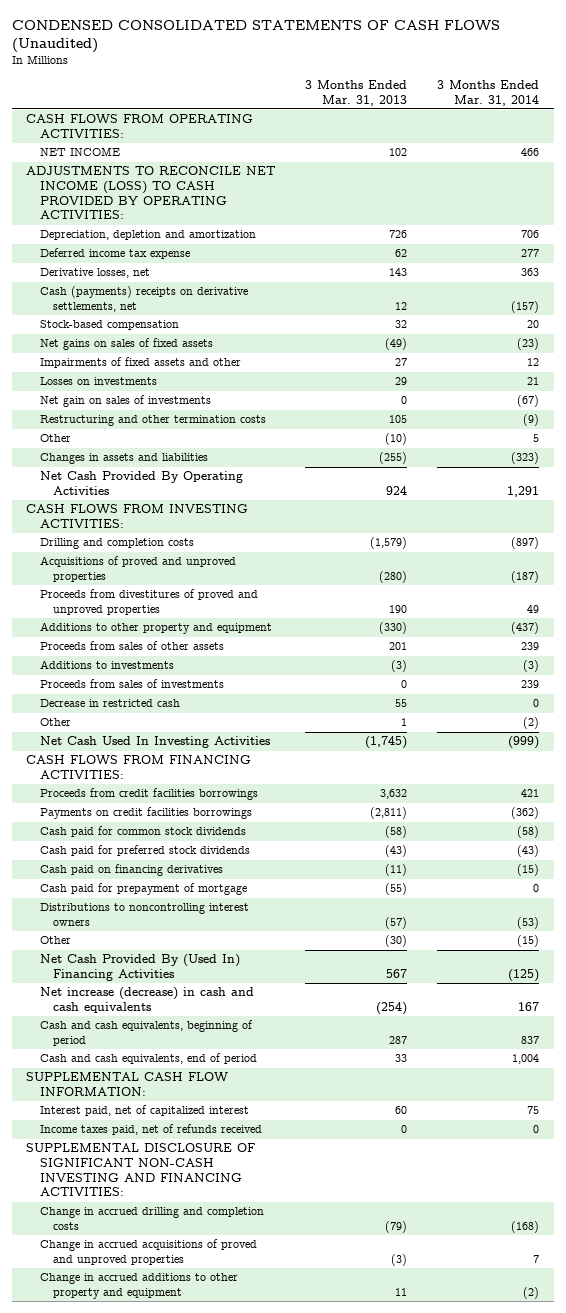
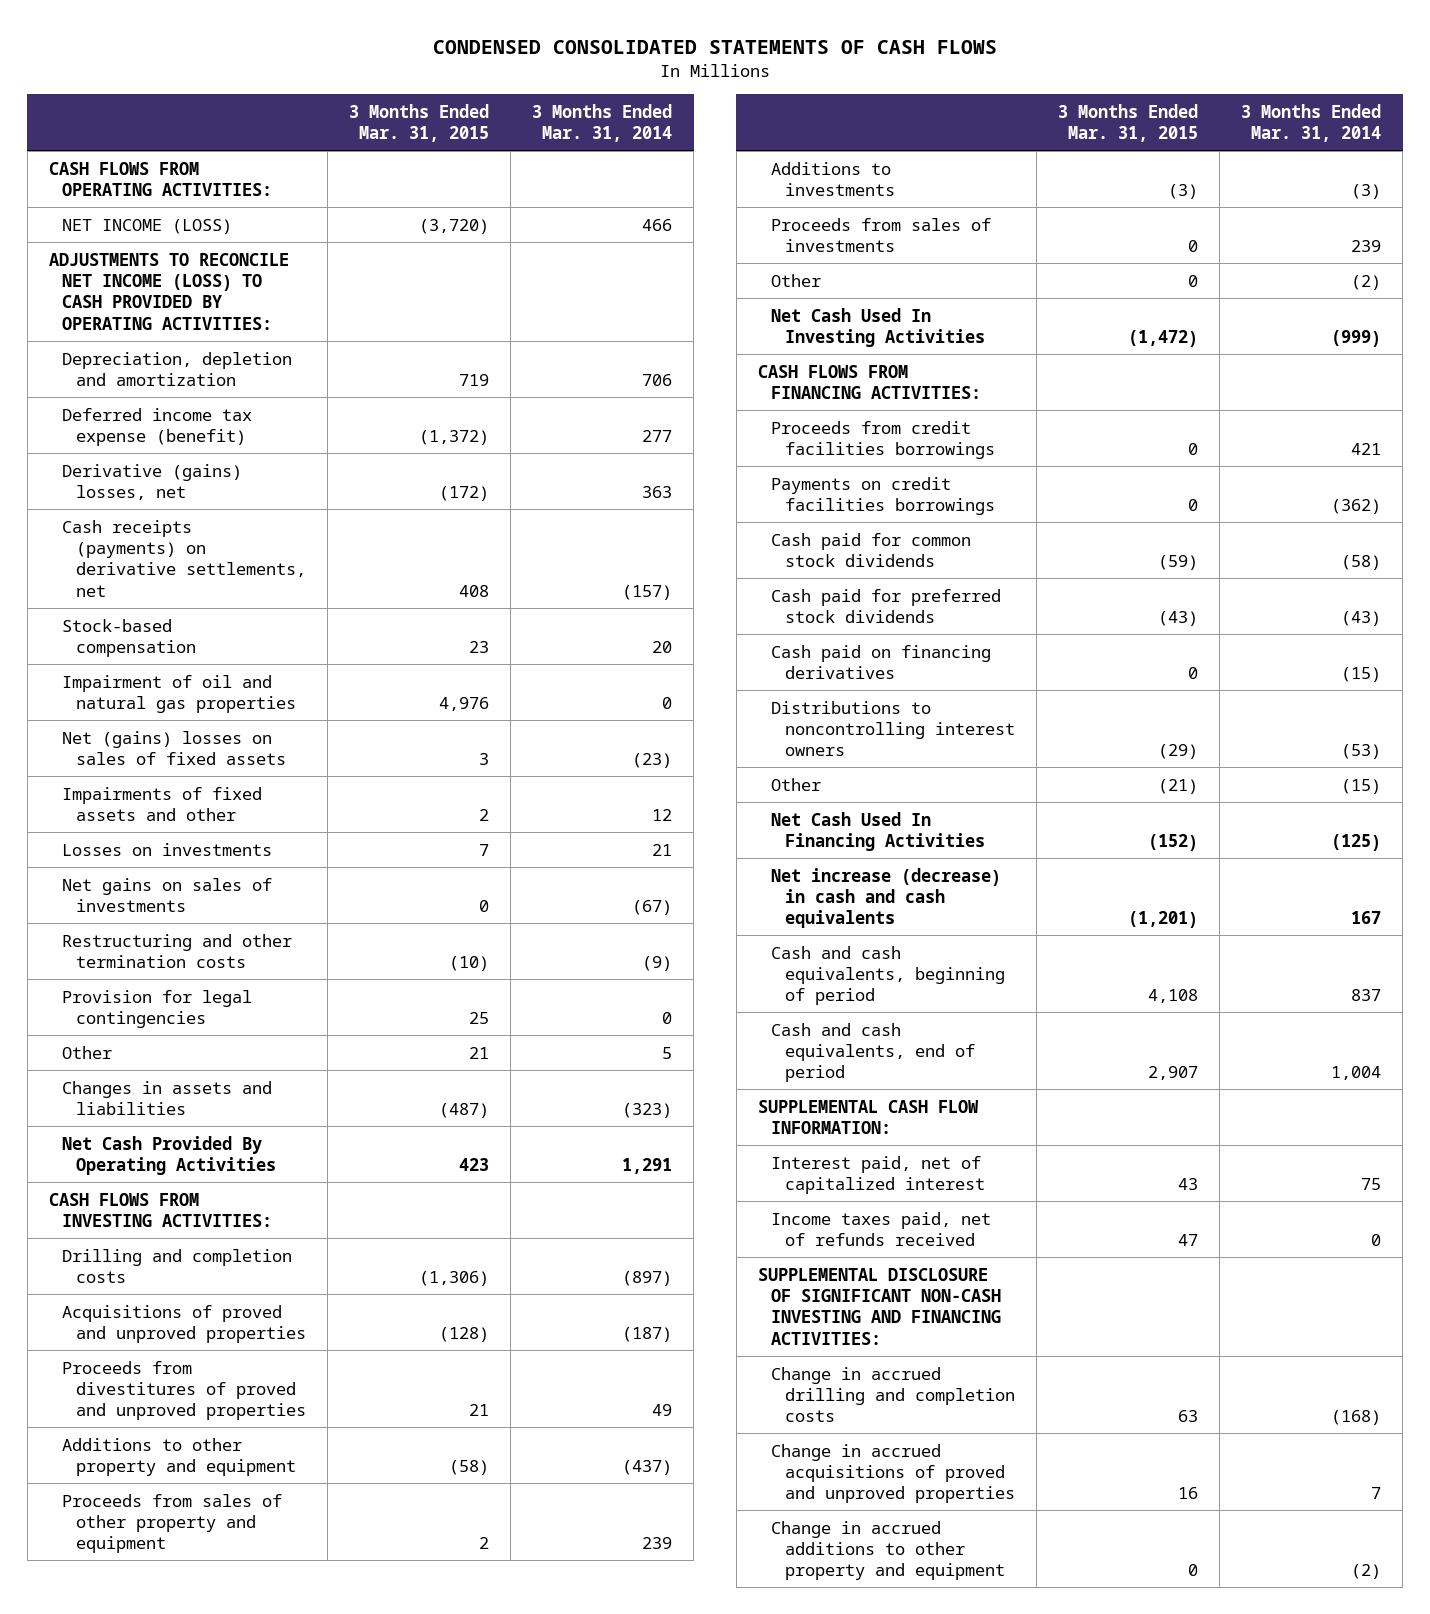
- CONDENSED CONSOLIDATED STATEMENTS OF CASH FLOWS (Unaudited)
+ CONDENSED CONSOLIDATED STATEMENTS OF CASH FLOWS
- | 3 Months Ended Mar. 31, 2013 | 3 Months Ended Mar. 31, 2014
+ | 3 Months Ended Mar. 31, 2015 | 3 Months Ended Mar. 31, 2014
- NET INCOME | 102 | 466
+ NET INCOME (LOSS) | (3,720) | 466
- Deferred income tax expense | 62 | 277
- Derivative losses, net | 143 | 363
- Cash (payments) receipts on derivative settlements, net | 12 | (157)
+ Deferred income tax expense (benefit) | (1,372) | 277
+ Derivative (gains) losses, net | (172) | 363
+ Cash receipts (payments) on derivative settlements, net | 408 | (157)
- Net gains on sales of fixed assets | (49) | (23)
+ Impairment of oil and natural gas properties | 4,976 | 0
+ Net (gains) losses on sales of fixed assets | 3 | (23)
- Net gain on sales of investments | 0 | (67)
+ Net gains on sales of investments | 0 | (67)
+ Provision for legal contingencies | 25 | 0
- Proceeds from sales of other assets | 201 | 239
+ Proceeds from sales of other property and equipment | 2 | 239
- Decrease in restricted cash | 55 | 0
- Cash paid for prepayment of mortgage | (55) | 0
- Net Cash Provided By (Used In) Financing Activities | 567 | (125)
+ Net Cash Used In Financing Activities | (152) | (125)

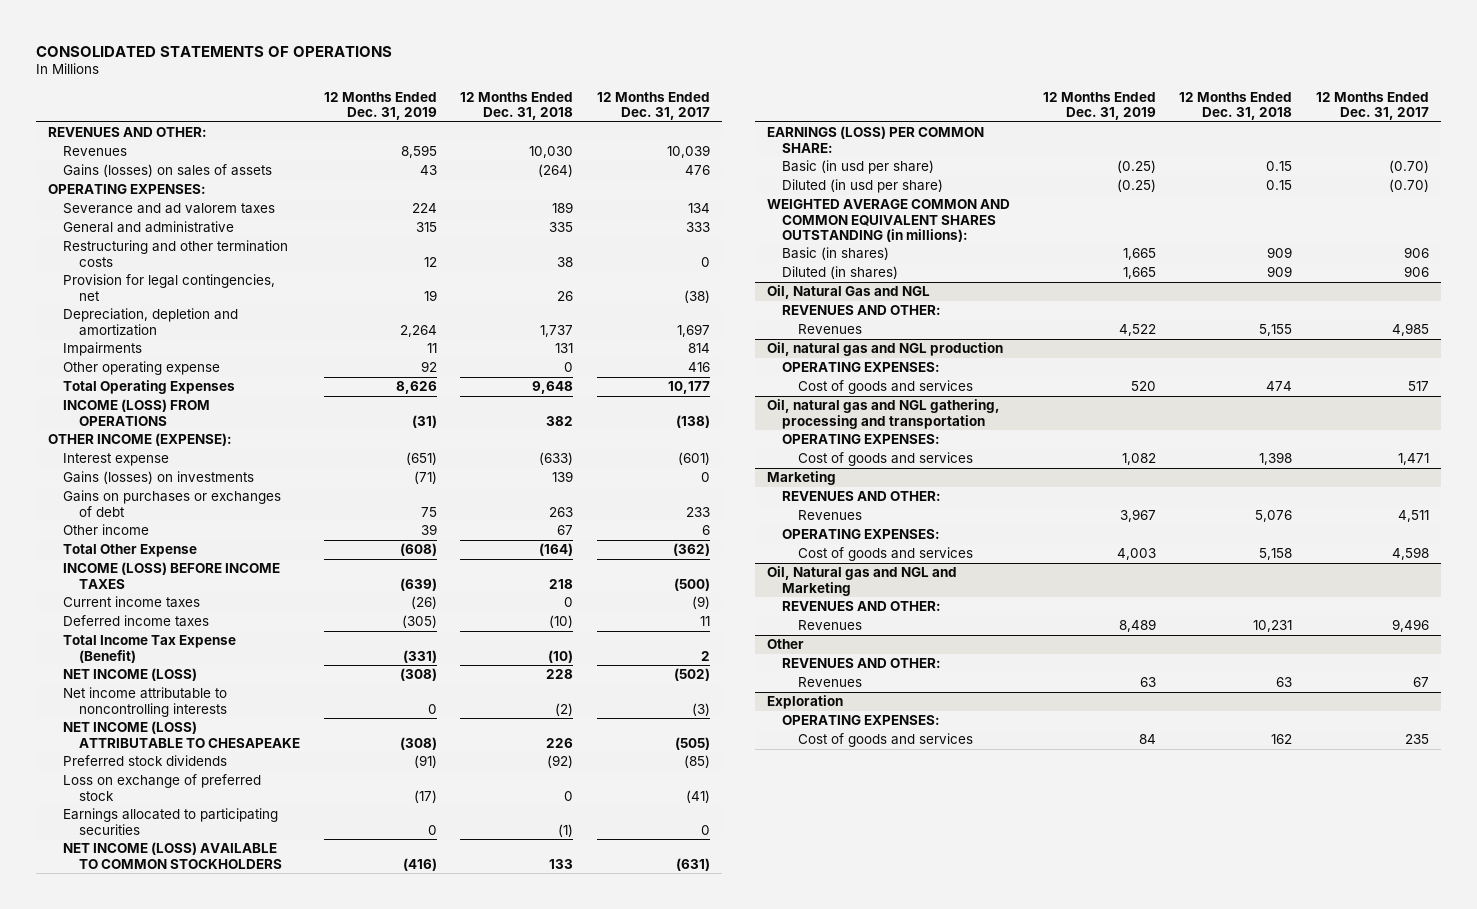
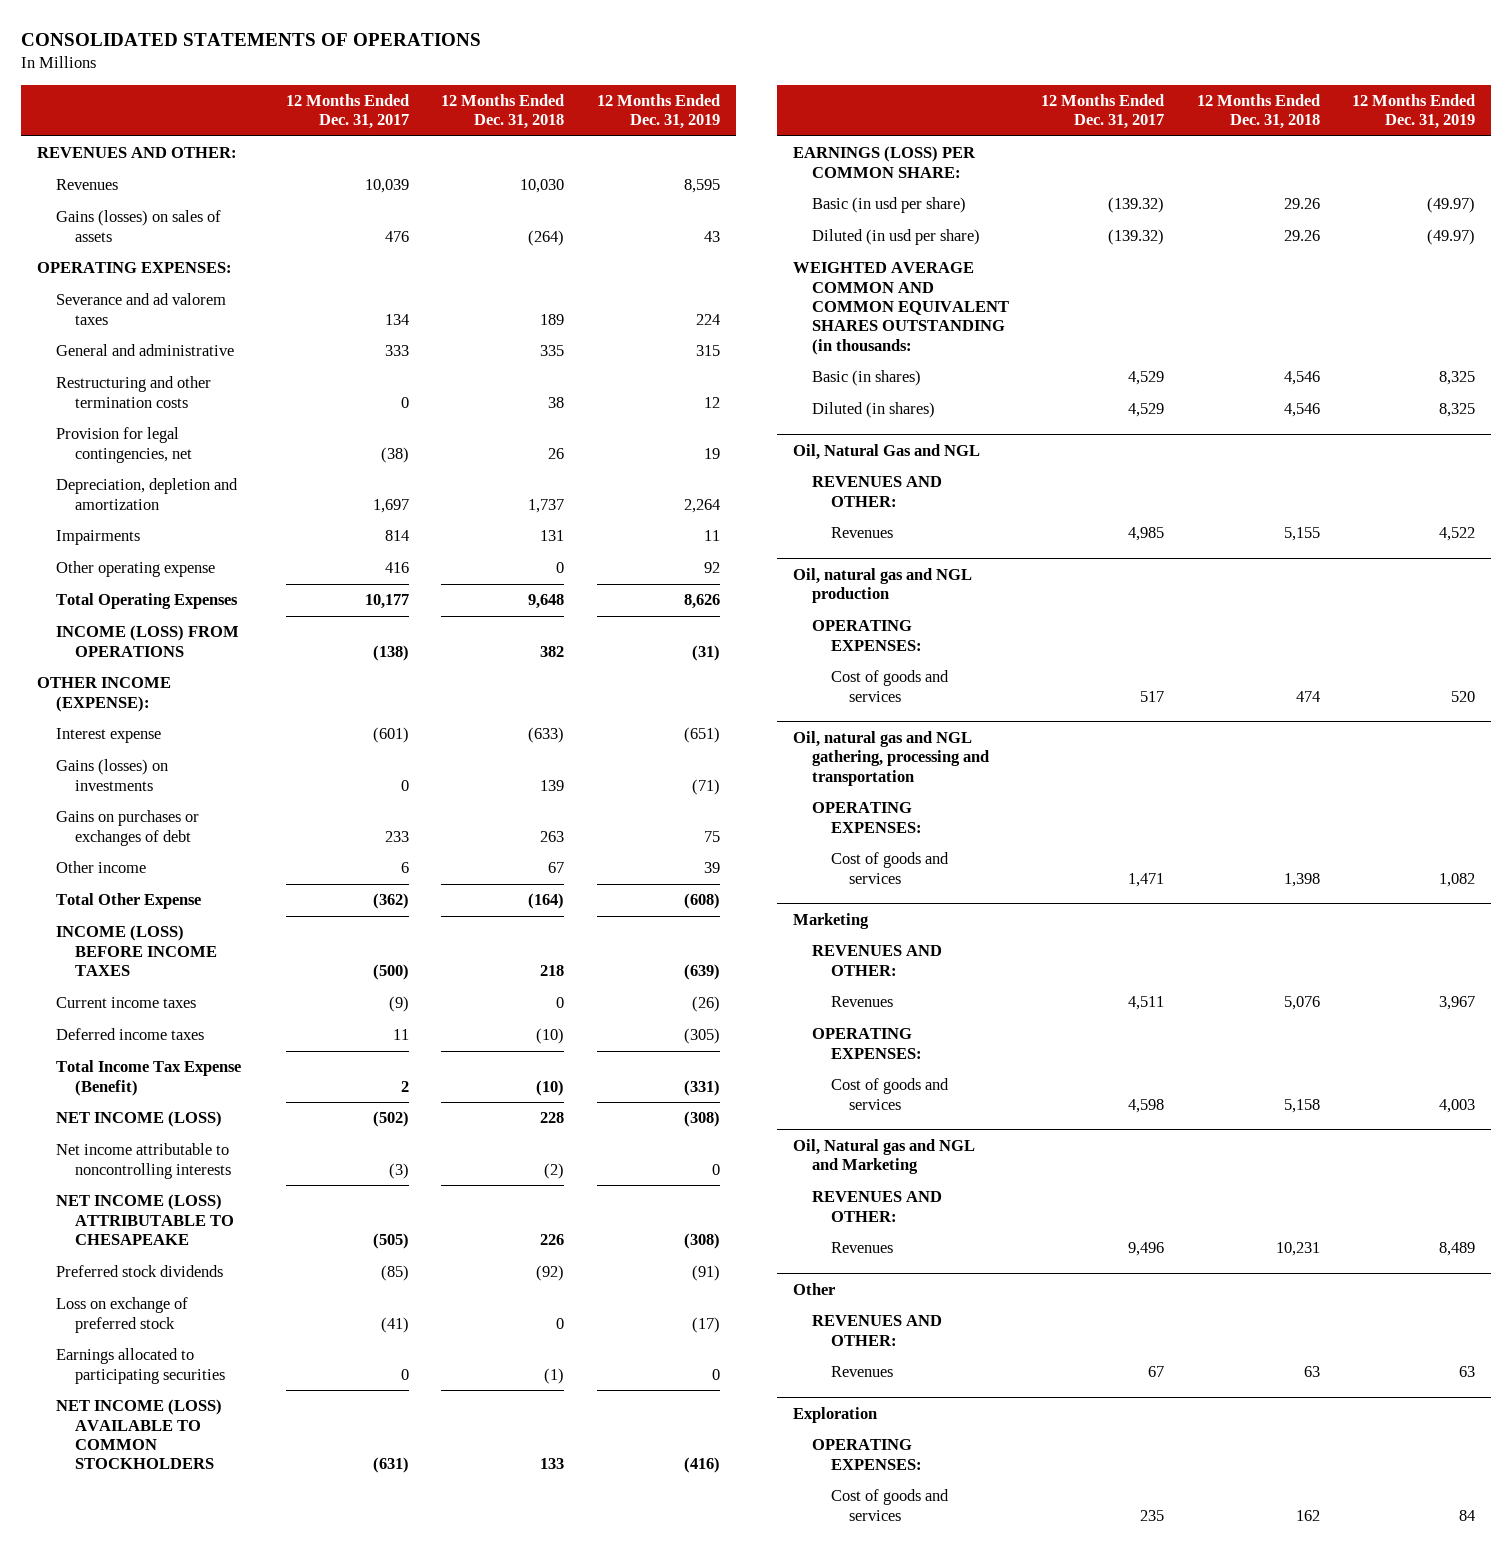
- | 12 Months Ended Dec. 31, 2019 | 12 Months Ended Dec. 31, 2018 | 12 Months Ended Dec. 31, 2017
+ | 12 Months Ended Dec. 31, 2017 | 12 Months Ended Dec. 31, 2018 | 12 Months Ended Dec. 31, 2019
- Basic (in usd per share) | (0.25) | 0.15 | (0.70)
- Diluted (in usd per share) | (0.25) | 0.15 | (0.70)
- WEIGHTED AVERAGE COMMON AND COMMON EQUIVALENT SHARES OUTSTANDING (in millions):
- Basic (in shares) | 1,665 | 909 | 906
- Diluted (in shares) | 1,665 | 909 | 906
+ Basic (in usd per share) | (139.32) | 29.26 | (49.97)
+ Diluted (in usd per share) | (139.32) | 29.26 | (49.97)
+ WEIGHTED AVERAGE COMMON AND COMMON EQUIVALENT SHARES OUTSTANDING (in thousands:
+ Basic (in shares) | 4,529 | 4,546 | 8,325
+ Diluted (in shares) | 4,529 | 4,546 | 8,325

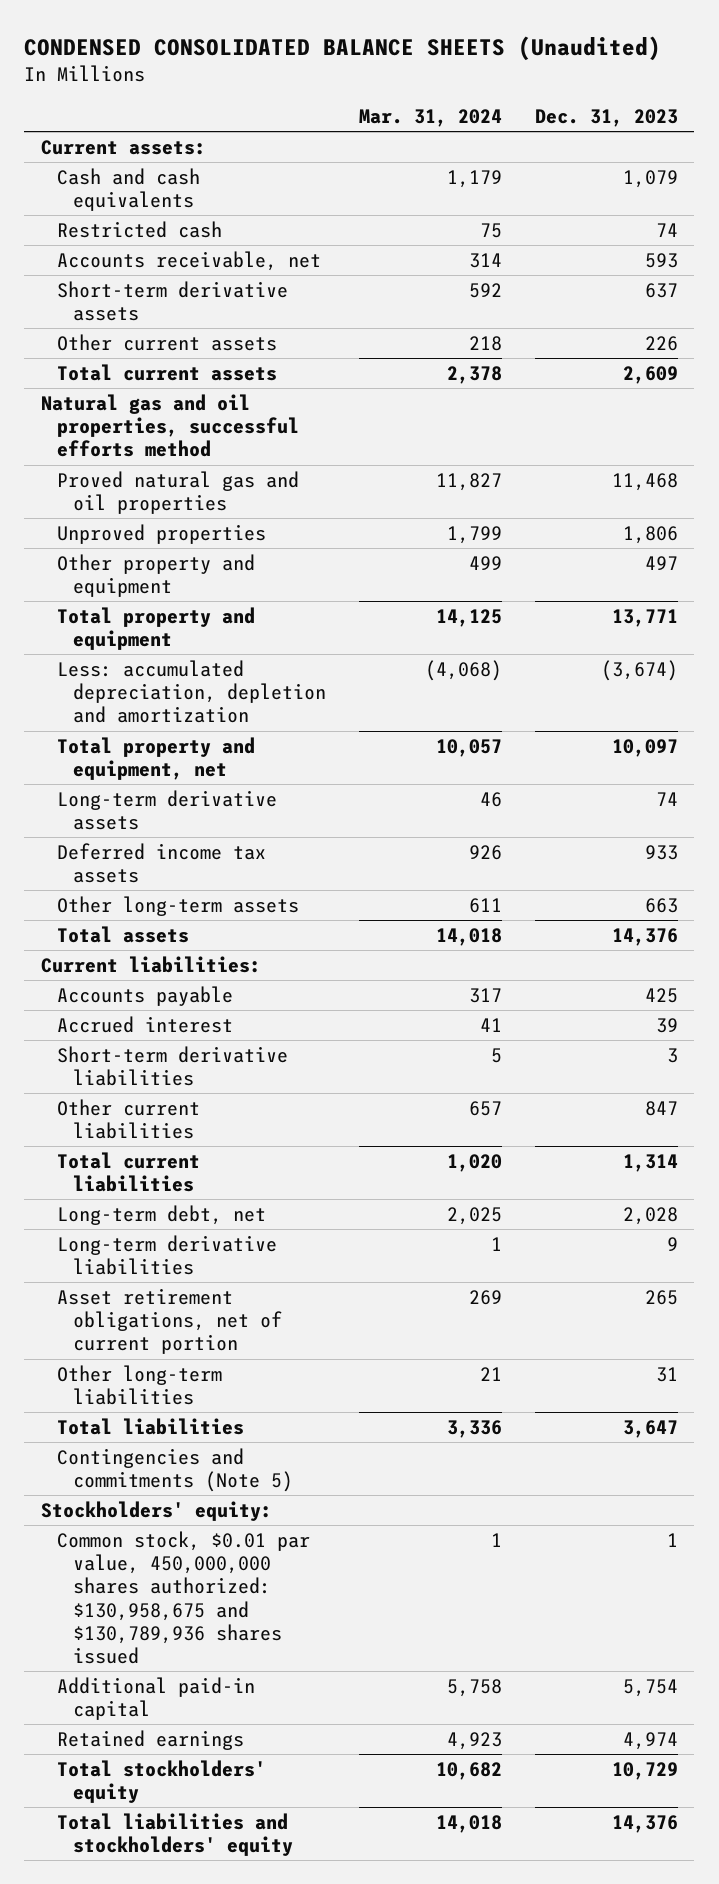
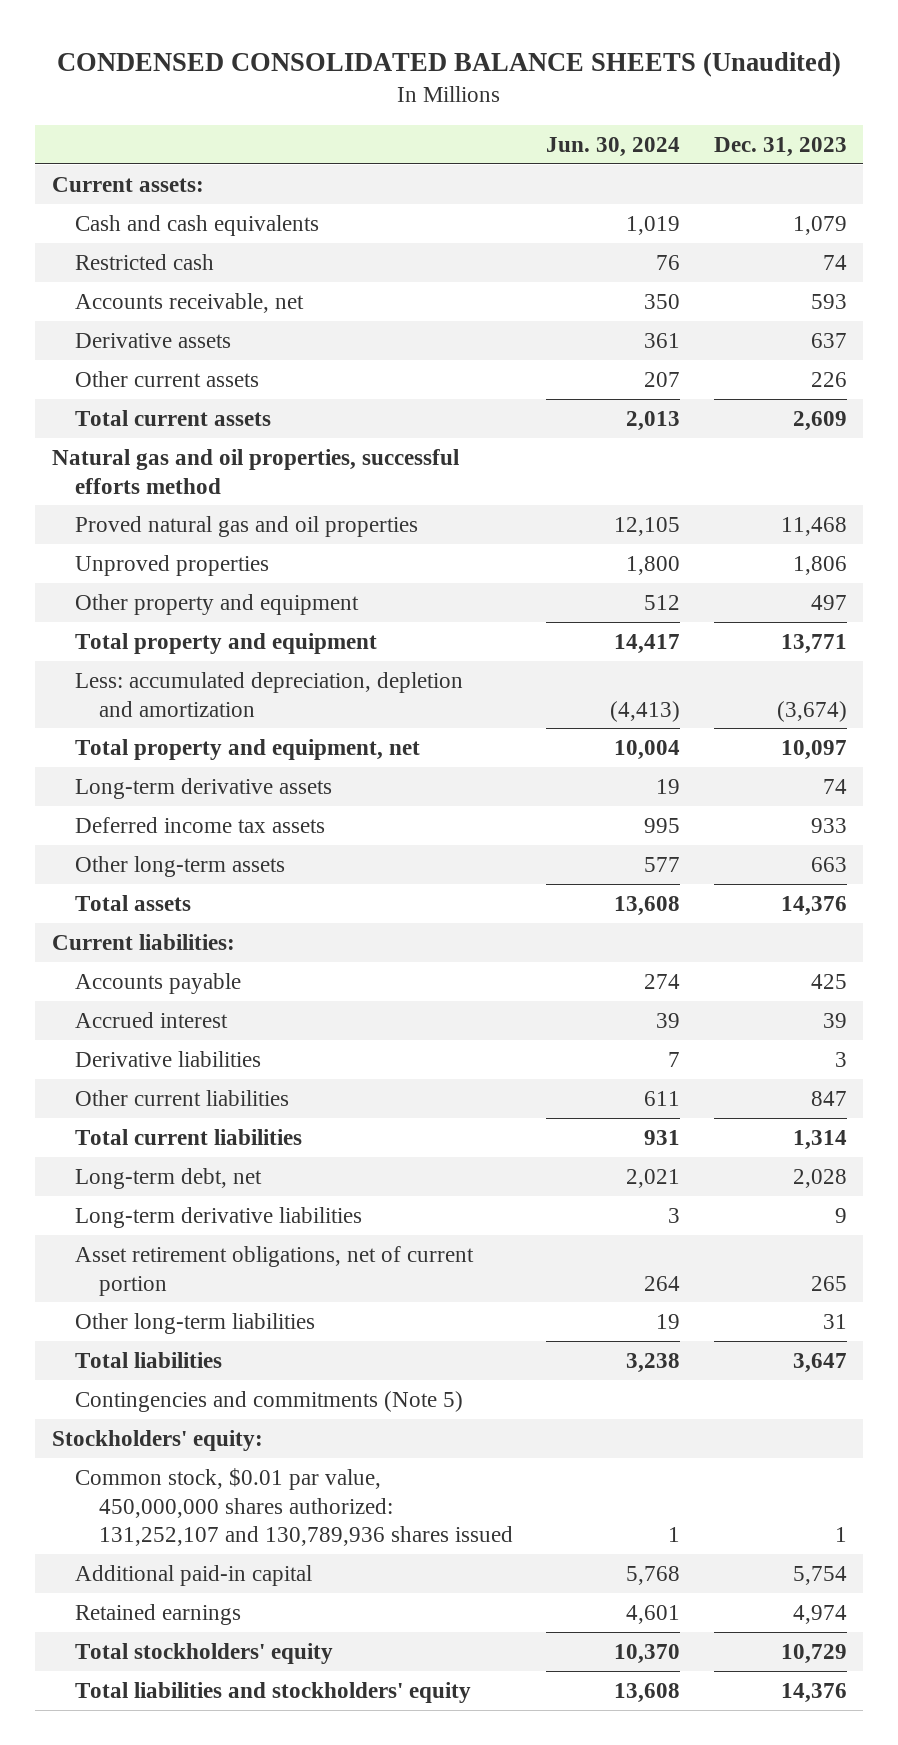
- | Mar. 31, 2024 | Dec. 31, 2023
+ | Jun. 30, 2024 | Dec. 31, 2023
- Short-term derivative assets | 592 | 637
+ Derivative assets | 361 | 637
- Short-term derivative liabilities | 5 | 3
+ Derivative liabilities | 7 | 3
- Common stock, $0.01 par value, 450,000,000 shares authorized: $130,958,675 and $130,789,936 shares issued | 1 | 1
+ Common stock, $0.01 par value, 450,000,000 shares authorized: 131,252,107 and 130,789,936 shares issued | 1 | 1

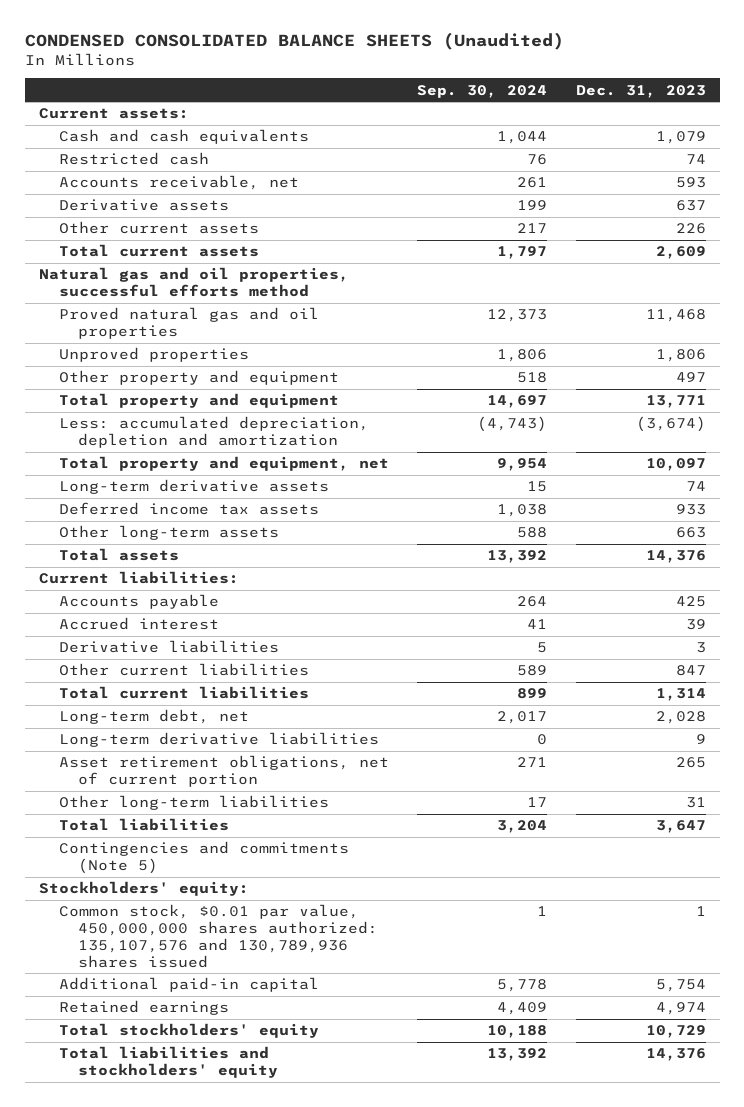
- | Jun. 30, 2024 | Dec. 31, 2023
+ | Sep. 30, 2024 | Dec. 31, 2023
- Common stock, $0.01 par value, 450,000,000 shares authorized: 131,252,107 and 130,789,936 shares issued | 1 | 1
+ Common stock, $0.01 par value, 450,000,000 shares authorized: 135,107,576 and 130,789,936 shares issued | 1 | 1

